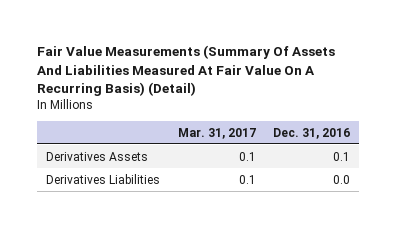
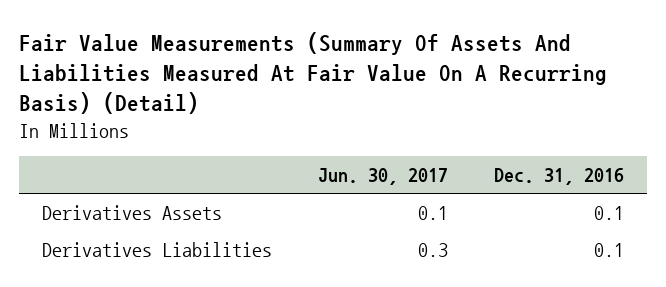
- | Mar. 31, 2017 | Dec. 31, 2016
+ | Jun. 30, 2017 | Dec. 31, 2016
- Derivatives Liabilities | 0.1 | 0.0
+ Derivatives Liabilities | 0.3 | 0.1

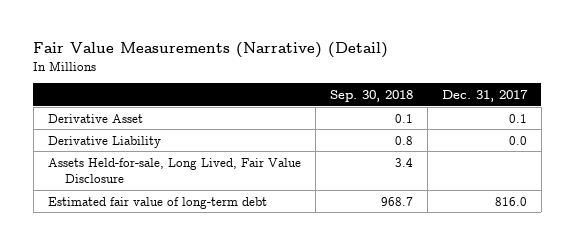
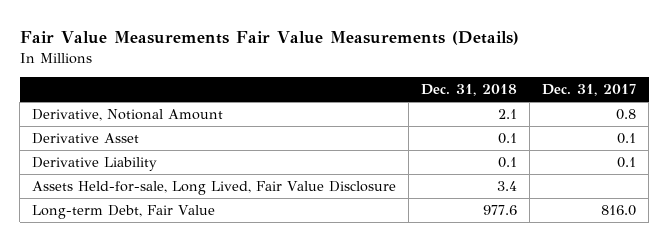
- Fair Value Measurements (Narrative) (Detail)
+ Fair Value Measurements Fair Value Measurements (Details)
- | Sep. 30, 2018 | Dec. 31, 2017
+ | Dec. 31, 2018 | Dec. 31, 2017
+ Derivative, Notional Amount | 2.1 | 0.8
- Derivative Liability | 0.8 | 0.0
+ Derivative Liability | 0.1 | 0.1
- Estimated fair value of long-term debt | 968.7 | 816.0
+ Long-term Debt, Fair Value | 977.6 | 816.0

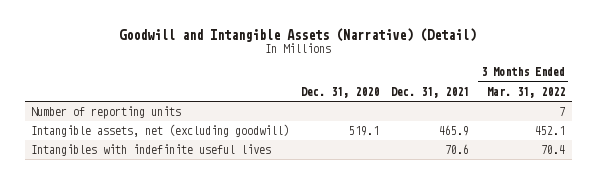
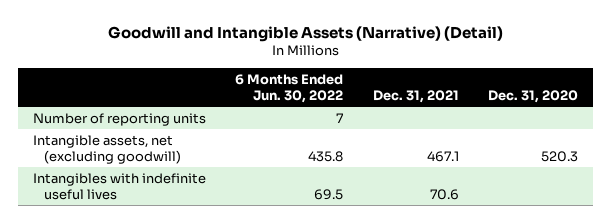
- | Dec. 31, 2020 | Dec. 31, 2021 | 3 Months Ended Mar. 31, 2022
+ | 6 Months Ended Jun. 30, 2022 | Dec. 31, 2021 | Dec. 31, 2020
- Intangible assets, net (excluding goodwill) | 519.1 | 465.9 | 452.1
+ Intangible assets, net (excluding goodwill) | 435.8 | 467.1 | 520.3

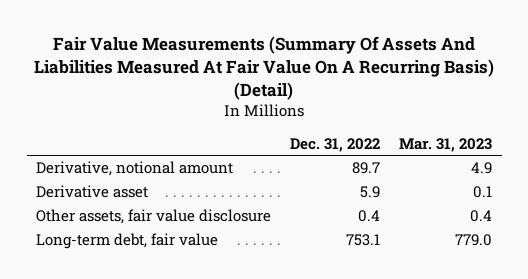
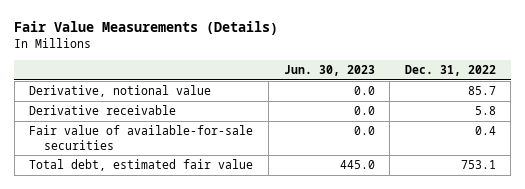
- Fair Value Measurements (Summary Of Assets And Liabilities Measured At Fair Value On A Recurring Basis) (Detail)
+ Fair Value Measurements (Details)
- | Dec. 31, 2022 | Mar. 31, 2023
+ | Jun. 30, 2023 | Dec. 31, 2022
- Derivative, notional amount | 89.7 | 4.9
- Derivative asset | 5.9 | 0.1
- Other assets, fair value disclosure | 0.4 | 0.4
- Long-term debt, fair value | 753.1 | 779.0
+ Derivative, notional value | 0.0 | 85.7
+ Derivative receivable | 0.0 | 5.8
+ Fair value of available-for-sale securities | 0.0 | 0.4
+ Total debt, estimated fair value | 445.0 | 753.1

